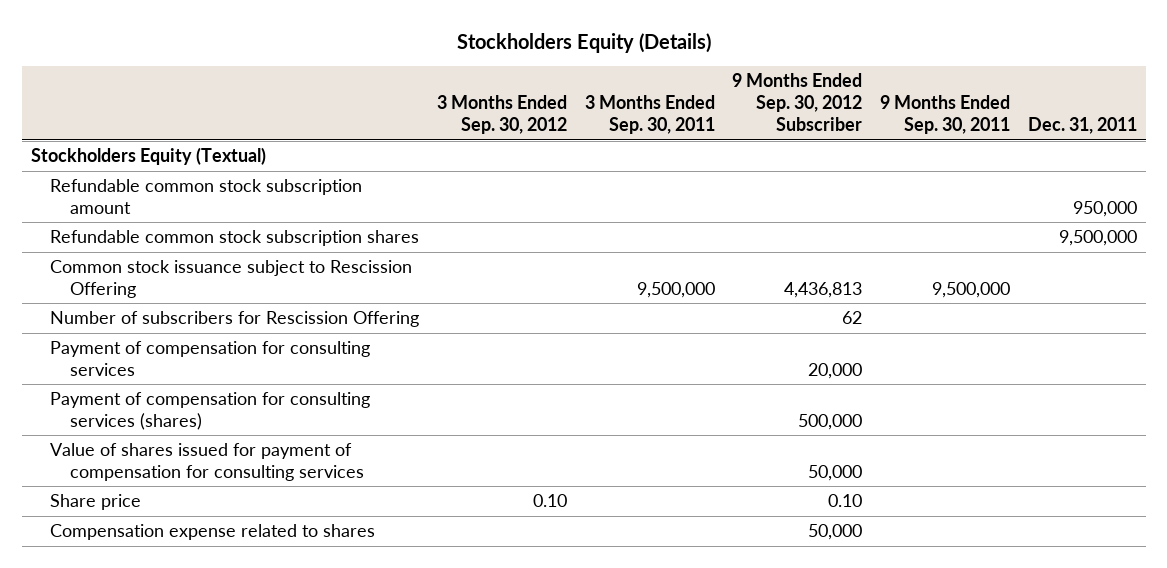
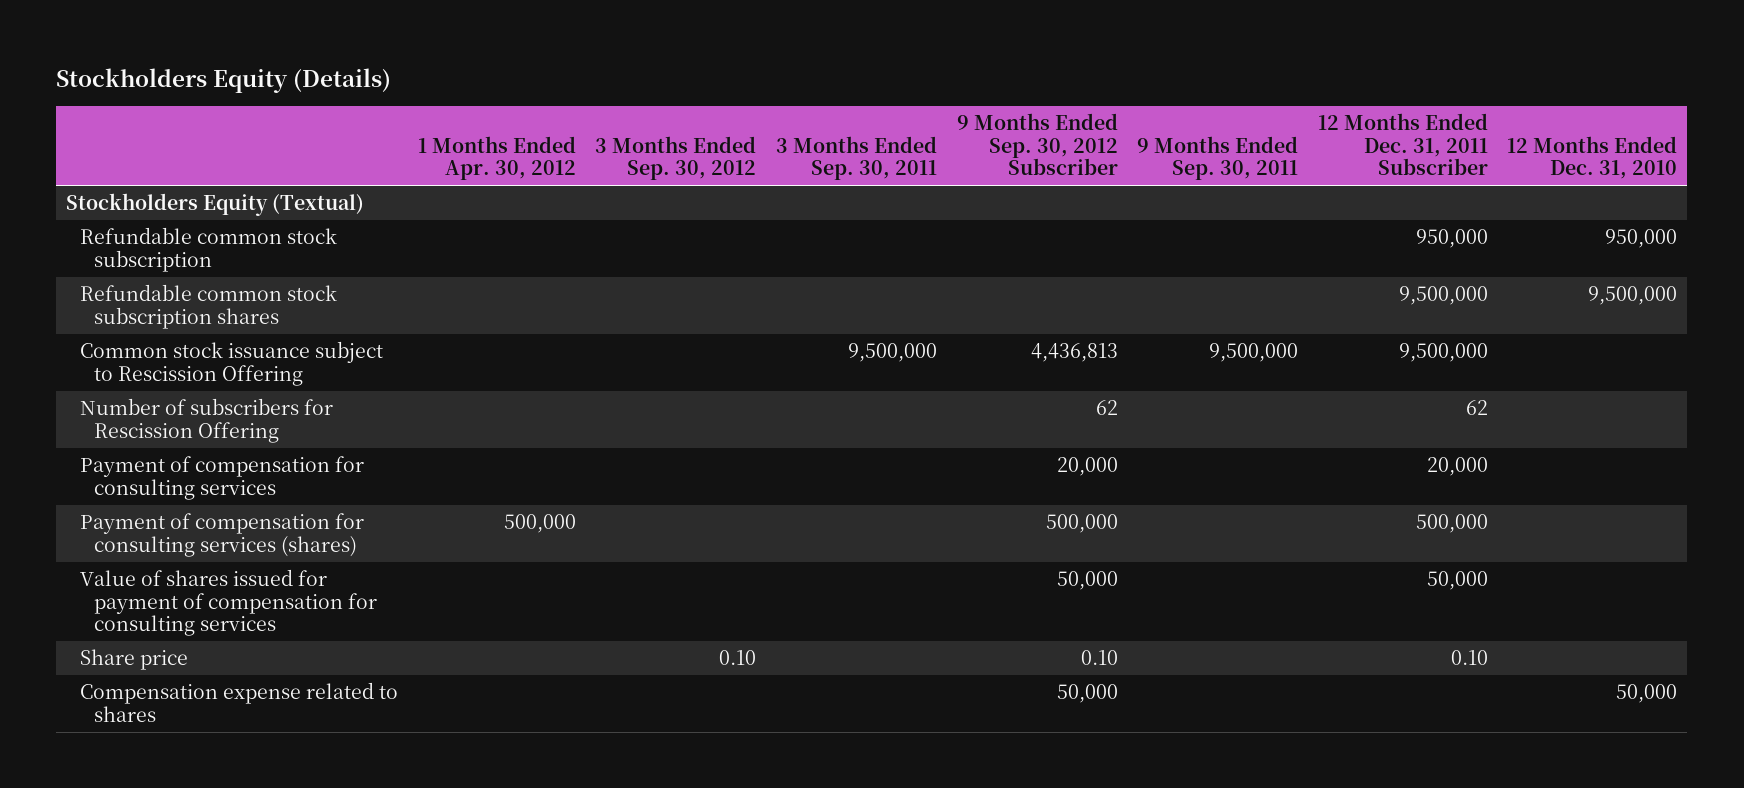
- | 3 Months Ended Sep. 30, 2012 | 3 Months Ended Sep. 30, 2011 | 9 Months Ended Sep. 30, 2012 Subscriber | 9 Months Ended Sep. 30, 2011 | Dec. 31, 2011
+ | 1 Months Ended Apr. 30, 2012 | 3 Months Ended Sep. 30, 2012 | 3 Months Ended Sep. 30, 2011 | 9 Months Ended Sep. 30, 2012 Subscriber | 9 Months Ended Sep. 30, 2011 | 12 Months Ended Dec. 31, 2011 Subscriber | 12 Months Ended Dec. 31, 2010
- Refundable common stock subscription amount | | | | | 950,000
+ Refundable common stock subscription | | | | | | 950,000 | 950,000

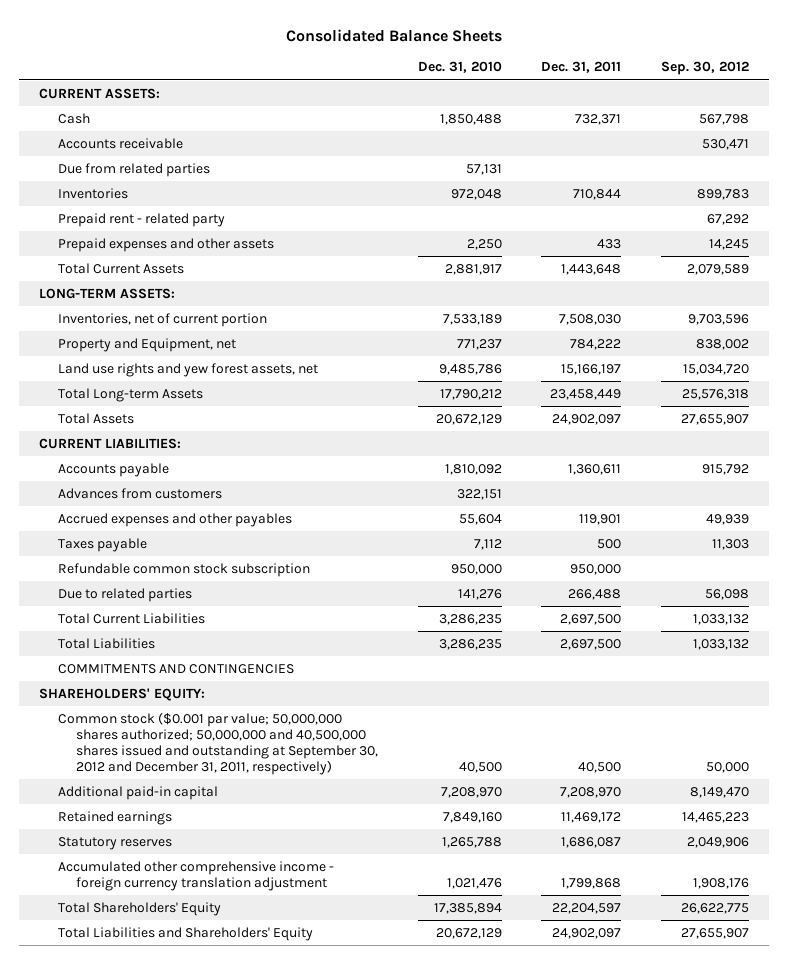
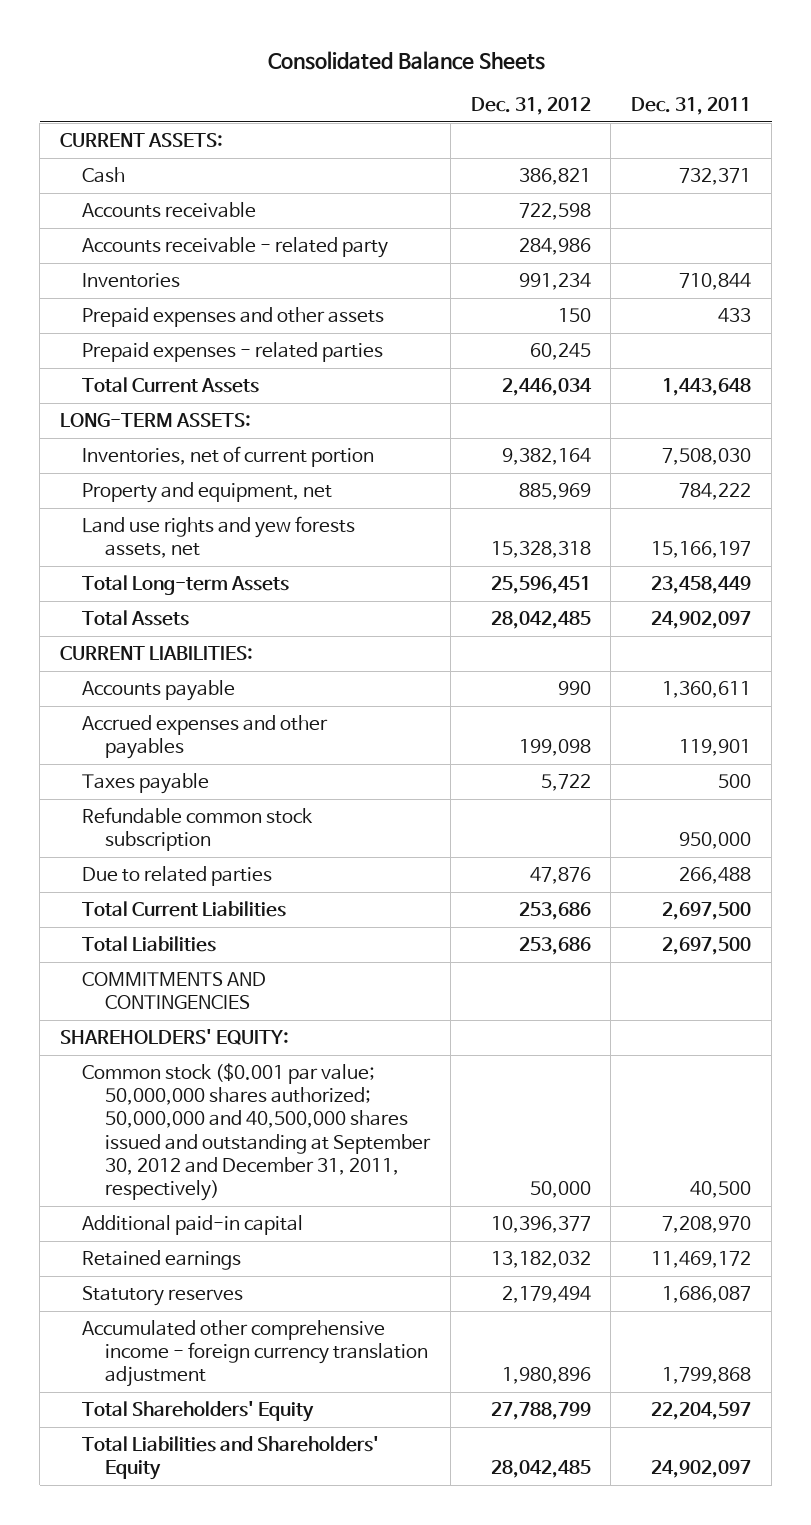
- | Dec. 31, 2010 | Dec. 31, 2011 | Sep. 30, 2012
+ | Dec. 31, 2012 | Dec. 31, 2011
- Due from related parties | 57,131 | |
+ Accounts receivable - related party | 284,986 |
- Prepaid rent - related party | | | 67,292
+ Prepaid expenses - related parties | 60,245 |
- Property and Equipment, net | 771,237 | 784,222 | 838,002
- Land use rights and yew forest assets, net | 9,485,786 | 15,166,197 | 15,034,720
+ Property and equipment, net | 885,969 | 784,222
+ Land use rights and yew forests assets, net | 15,328,318 | 15,166,197
- Advances from customers | 322,151 | |

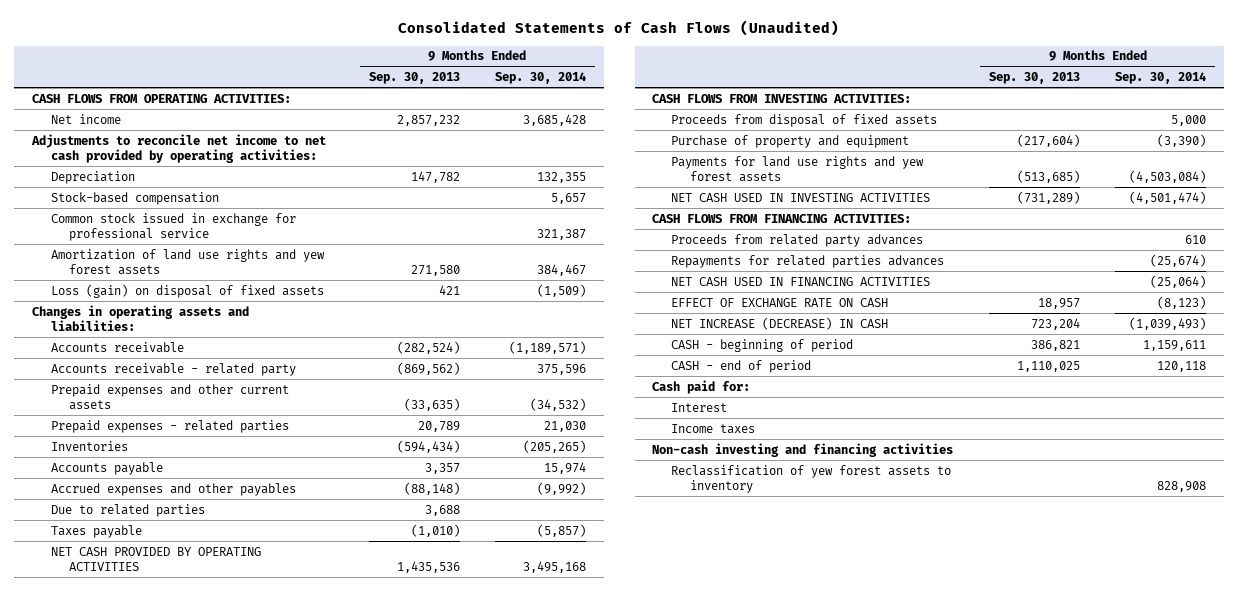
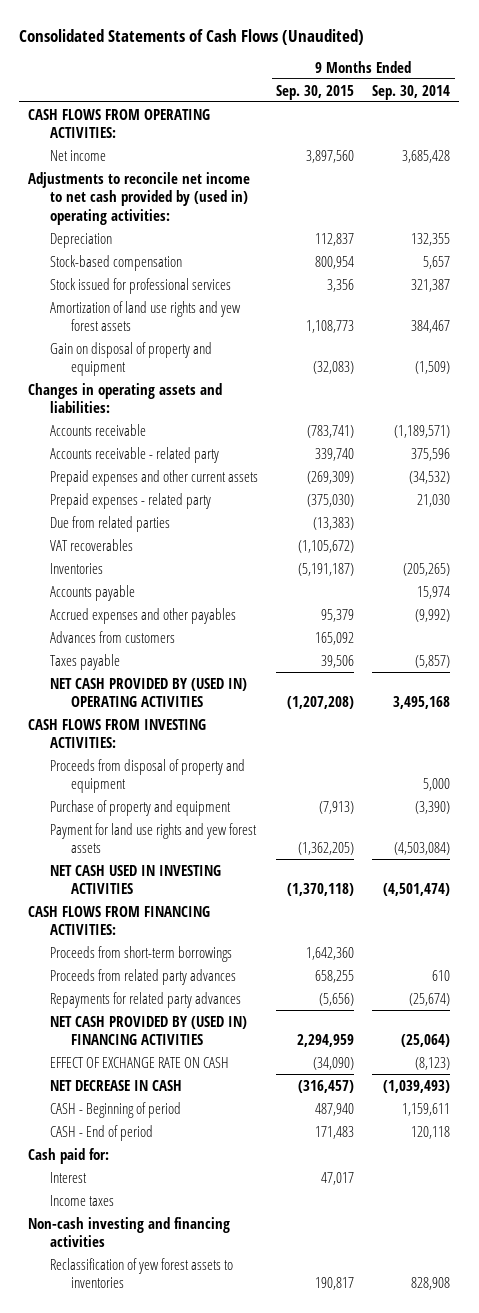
- | 9 Months Ended Sep. 30, 2013 | 9 Months Ended Sep. 30, 2014
+ | 9 Months Ended Sep. 30, 2015 | 9 Months Ended Sep. 30, 2014
- Adjustments to reconcile net income to net cash provided by operating activities:
+ Adjustments to reconcile net income to net cash provided by (used in) operating activities:
- Common stock issued in exchange for professional service | | 321,387
+ Stock issued for professional services | 3,356 | 321,387
- Loss (gain) on disposal of fixed assets | 421 | (1,509)
+ Gain on disposal of property and equipment | (32,083) | (1,509)
- Prepaid expenses - related parties | 20,789 | 21,030
+ Prepaid expenses - related party | (375,030) | 21,030
+ Due from related parties | (13,383) |
+ VAT recoverables | (1,105,672) |
- Due to related parties | 3,688 |
+ Advances from customers | 165,092 |
- NET CASH PROVIDED BY OPERATING ACTIVITIES | 1,435,536 | 3,495,168
+ NET CASH PROVIDED BY (USED IN) OPERATING ACTIVITIES | (1,207,208) | 3,495,168
- Proceeds from disposal of fixed assets | | 5,000
+ Proceeds from disposal of property and equipment | | 5,000
- Payments for land use rights and yew forest assets | (513,685) | (4,503,084)
+ Payment for land use rights and yew forest assets | (1,362,205) | (4,503,084)
+ Proceeds from short-term borrowings | 1,642,360 |
- Repayments for related parties advances | | (25,674)
- NET CASH USED IN FINANCING ACTIVITIES | | (25,064)
+ Repayments for related party advances | (5,656) | (25,674)
+ NET CASH PROVIDED BY (USED IN) FINANCING ACTIVITIES | 2,294,959 | (25,064)
- NET INCREASE (DECREASE) IN CASH | 723,204 | (1,039,493)
- CASH - beginning of period | 386,821 | 1,159,611
- CASH - end of period | 1,110,025 | 120,118
+ NET DECREASE IN CASH | (316,457) | (1,039,493)
+ CASH - Beginning of period | 487,940 | 1,159,611
+ CASH - End of period | 171,483 | 120,118
- Reclassification of yew forest assets to inventory | | 828,908
+ Reclassification of yew forest assets to inventories | 190,817 | 828,908

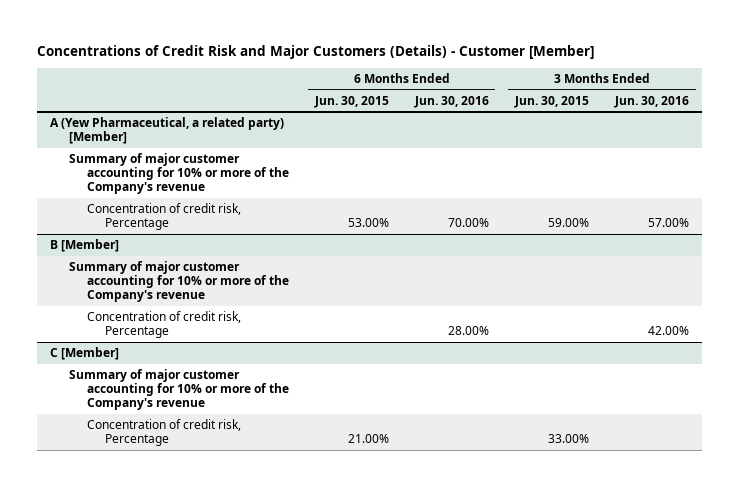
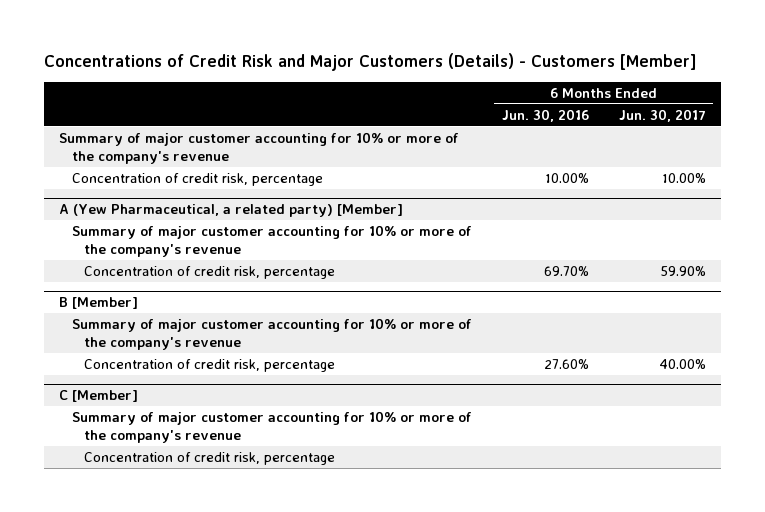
- Concentrations of Credit Risk and Major Customers (Details) - Customer [Member]
+ Concentrations of Credit Risk and Major Customers (Details) - Customers [Member]
- | 6 Months Ended Jun. 30, 2015 | 6 Months Ended Jun. 30, 2016 | 3 Months Ended Jun. 30, 2015 | 3 Months Ended Jun. 30, 2016
+ | 6 Months Ended Jun. 30, 2016 | 6 Months Ended Jun. 30, 2017
+ Summary of major customer accounting for 10% or more of the company's revenue
+ Concentration of credit risk, percentage | 10.00% | 10.00%
@ A (Yew Pharmaceutical, a related party) [Member]
- Summary of major customer accounting for 10% or more of the Company's revenue
- Concentration of credit risk, Percentage | 53.00% | 70.00% | 59.00% | 57.00%
+ Summary of major customer accounting for 10% or more of the company's revenue
+ Concentration of credit risk, percentage | 69.70% | 59.90%
@ B [Member]
- Summary of major customer accounting for 10% or more of the Company's revenue
- Concentration of credit risk, Percentage | | 28.00% | | 42.00%
+ Summary of major customer accounting for 10% or more of the company's revenue
+ Concentration of credit risk, percentage | 27.60% | 40.00%
@ C [Member]
- Summary of major customer accounting for 10% or more of the Company's revenue
- Concentration of credit risk, Percentage | 21.00% | | 33.00% |
+ Summary of major customer accounting for 10% or more of the company's revenue
+ Concentration of credit risk, percentage

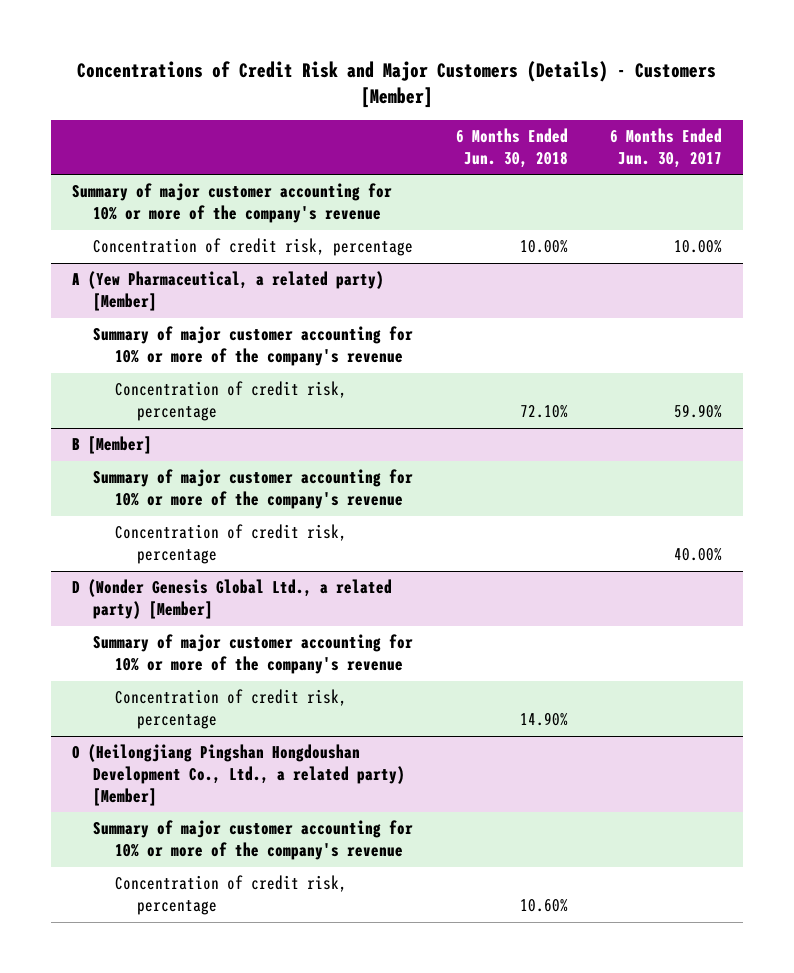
- | 6 Months Ended Jun. 30, 2016 | 6 Months Ended Jun. 30, 2017
+ | 6 Months Ended Jun. 30, 2018 | 6 Months Ended Jun. 30, 2017
- C [Member]
+ D (Wonder Genesis Global Ltd., a related party) [Member]
+ O (Heilongjiang Pingshan Hongdoushan Development Co., Ltd., a related party) [Member]
+ Summary of major customer accounting for 10% or more of the company's revenue
+ Concentration of credit risk, percentage | 10.60% |

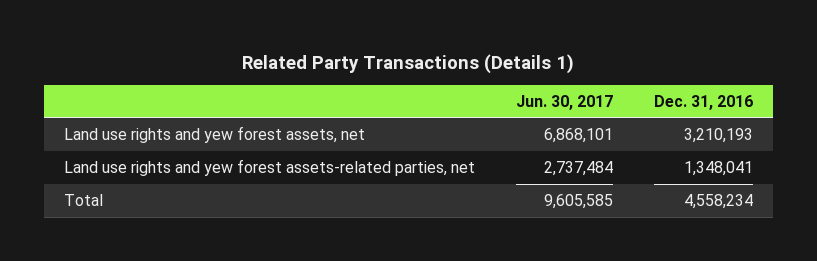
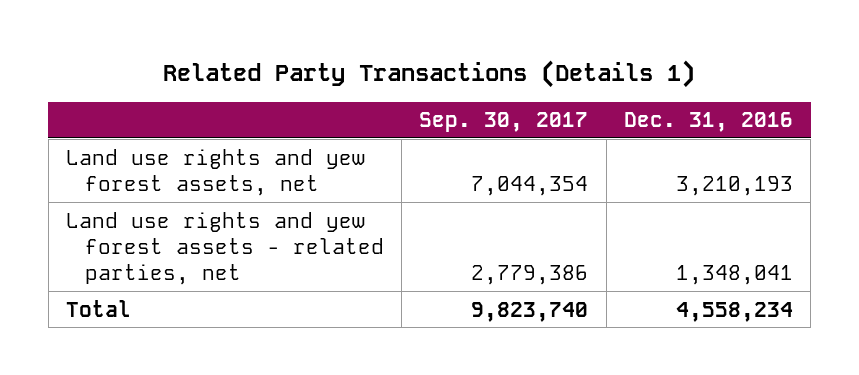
- | Jun. 30, 2017 | Dec. 31, 2016
+ | Sep. 30, 2017 | Dec. 31, 2016
- Land use rights and yew forest assets-related parties, net | 2,737,484 | 1,348,041
+ Land use rights and yew forest assets - related parties, net | 2,779,386 | 1,348,041

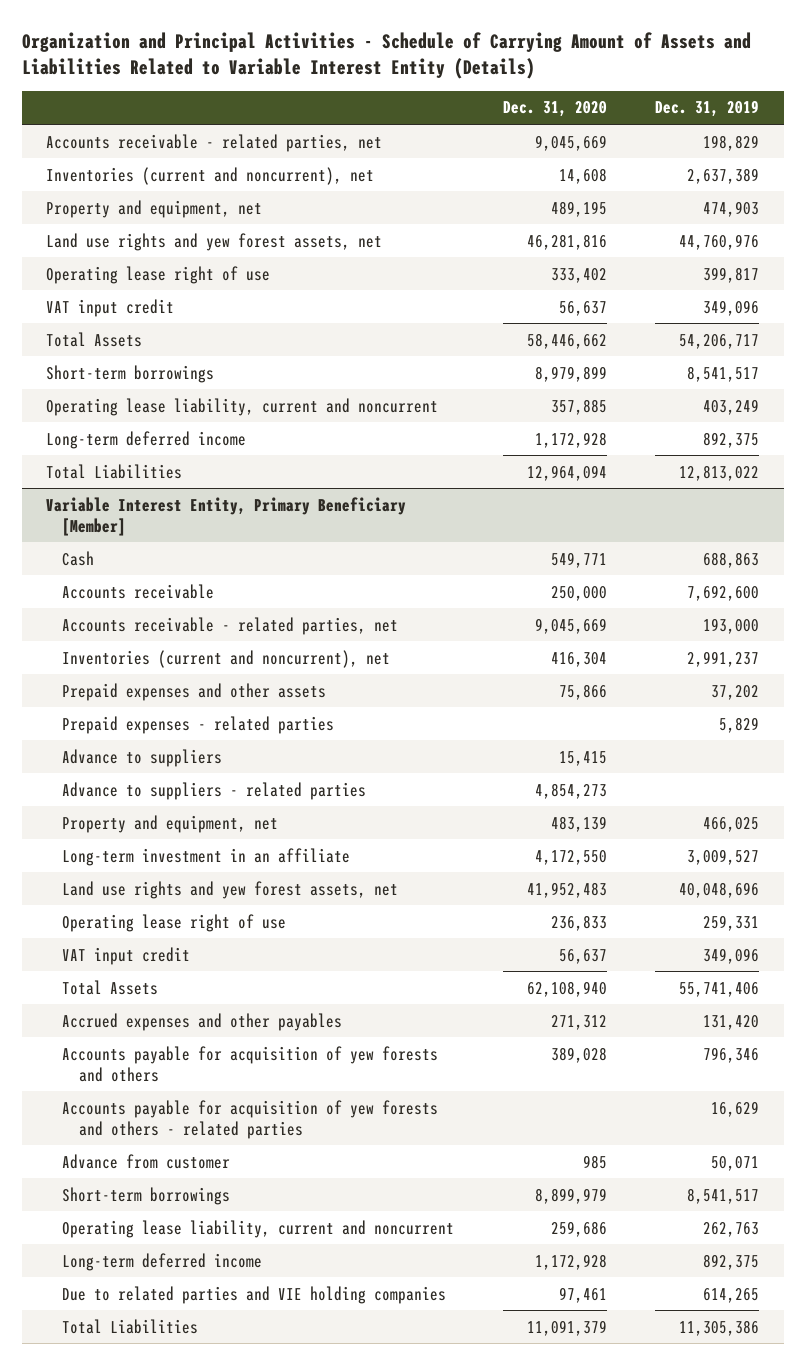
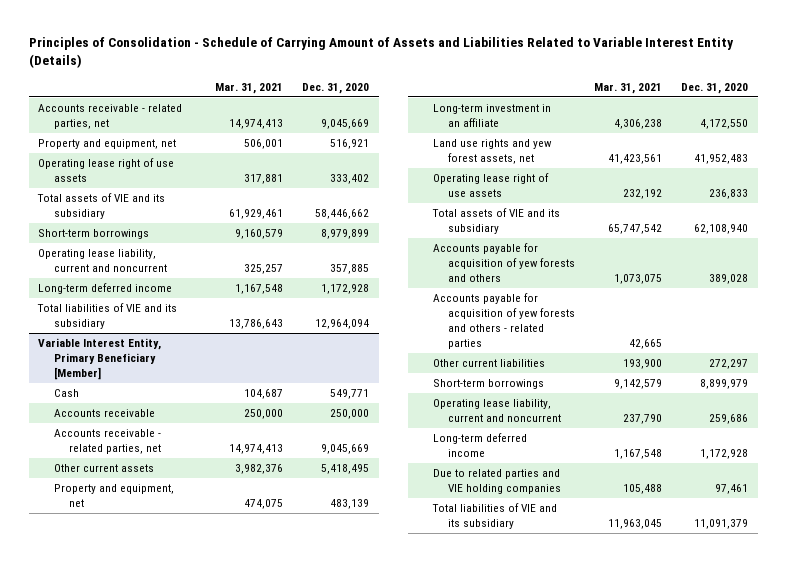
- Organization and Principal Activities - Schedule of Carrying Amount of Assets and Liabilities Related to Variable Interest Entity (Details)
+ Principles of Consolidation - Schedule of Carrying Amount of Assets and Liabilities Related to Variable Interest Entity (Details)
- | Dec. 31, 2020 | Dec. 31, 2019
+ | Mar. 31, 2021 | Dec. 31, 2020
- Inventories (current and noncurrent), net | 14,608 | 2,637,389
- Property and equipment, net | 489,195 | 474,903
- Land use rights and yew forest assets, net | 46,281,816 | 44,760,976
- Operating lease right of use | 333,402 | 399,817
- VAT input credit | 56,637 | 349,096
- Total Assets | 58,446,662 | 54,206,717
+ Property and equipment, net | 506,001 | 516,921
+ Operating lease right of use assets | 317,881 | 333,402
+ Total assets of VIE and its subsidiary | 61,929,461 | 58,446,662
- Total Liabilities | 12,964,094 | 12,813,022
+ Total liabilities of VIE and its subsidiary | 13,786,643 | 12,964,094
@ Variable Interest Entity, Primary Beneficiary [Member]
- Inventories (current and noncurrent), net | 416,304 | 2,991,237
- Prepaid expenses and other assets | 75,866 | 37,202
- Prepaid expenses - related parties | | 5,829
- Advance to suppliers | 15,415 |
- Advance to suppliers - related parties | 4,854,273 |
+ Other current assets | 3,982,376 | 5,418,495
- Operating lease right of use | 236,833 | 259,331
- VAT input credit | 56,637 | 349,096
- Total Assets | 62,108,940 | 55,741,406
- Accrued expenses and other payables | 271,312 | 131,420
+ Operating lease right of use assets | 232,192 | 236,833
+ Total assets of VIE and its subsidiary | 65,747,542 | 62,108,940
- Advance from customer | 985 | 50,071
+ Other current liabilities | 193,900 | 272,297
- Total Liabilities | 11,091,379 | 11,305,386
+ Total liabilities of VIE and its subsidiary | 11,963,045 | 11,091,379

